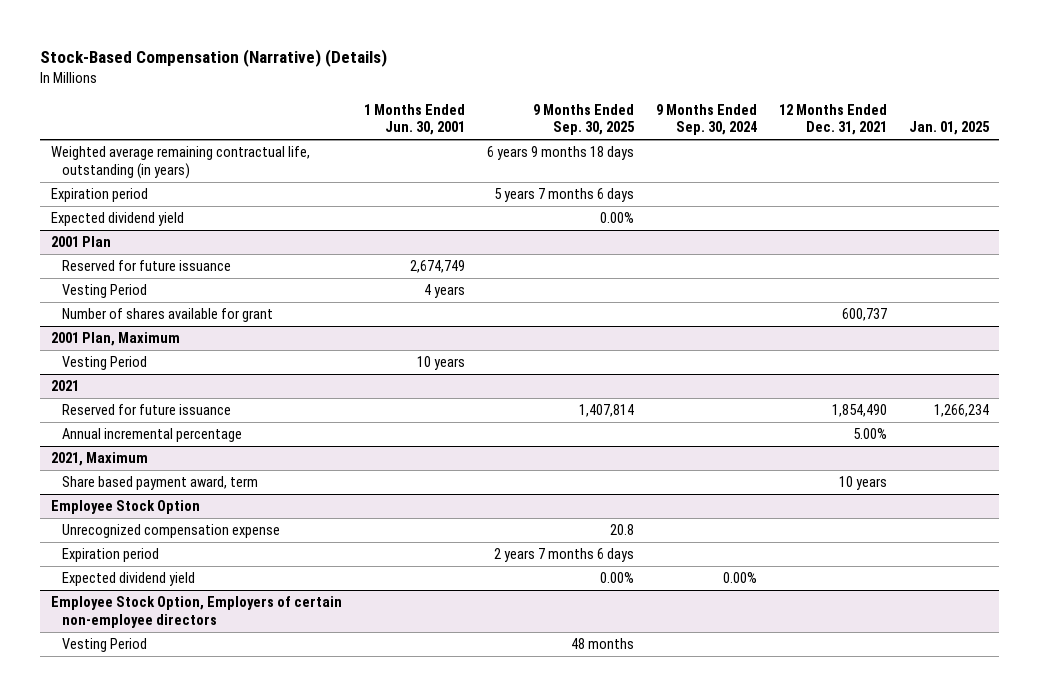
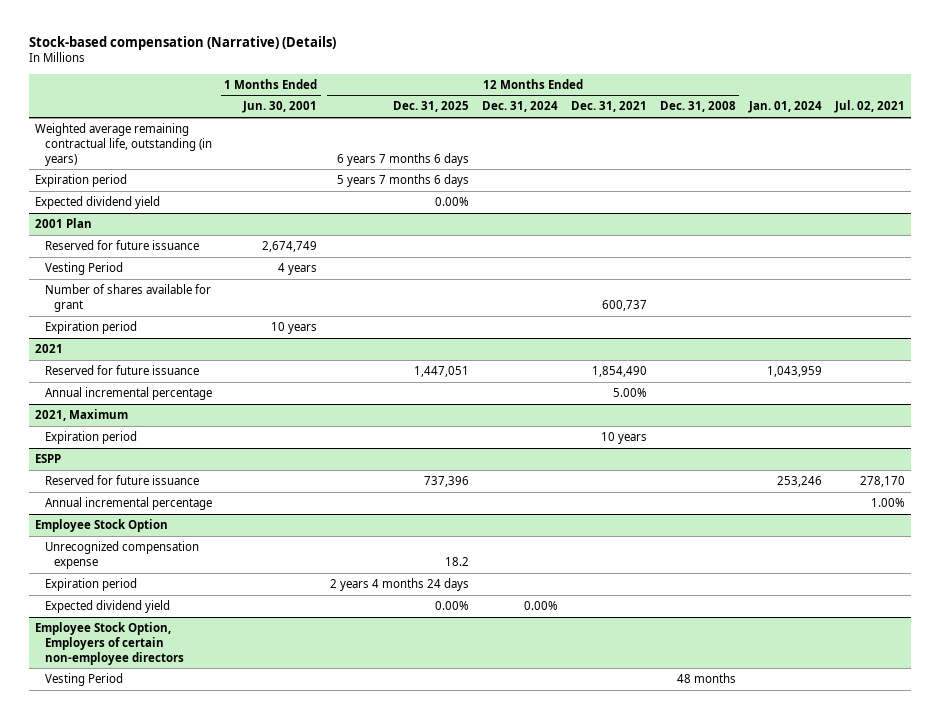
- Stock-Based Compensation (Narrative) (Details)
+ Stock-based compensation (Narrative) (Details)
- | 1 Months Ended Jun. 30, 2001 | 9 Months Ended Sep. 30, 2025 | 9 Months Ended Sep. 30, 2024 | 12 Months Ended Dec. 31, 2021 | Jan. 01, 2025
+ | 1 Months Ended Jun. 30, 2001 | 12 Months Ended Dec. 31, 2025 | 12 Months Ended Dec. 31, 2024 | 12 Months Ended Dec. 31, 2021 | 12 Months Ended Dec. 31, 2008 | Jan. 01, 2024 | Jul. 02, 2021
- 2001 Plan, Maximum
- Vesting Period | 10 years | | | |
@ 2001 Plan
+ Expiration period | 10 years | | | | | |
@ 2021, Maximum
- Share based payment award, term | | | | 10 years |
+ Expiration period | | | | 10 years | | |
+ ESPP
+ Reserved for future issuance | | 737,396 | | | | 253,246 | 278,170
+ Annual incremental percentage | | | | | | | 1.00%

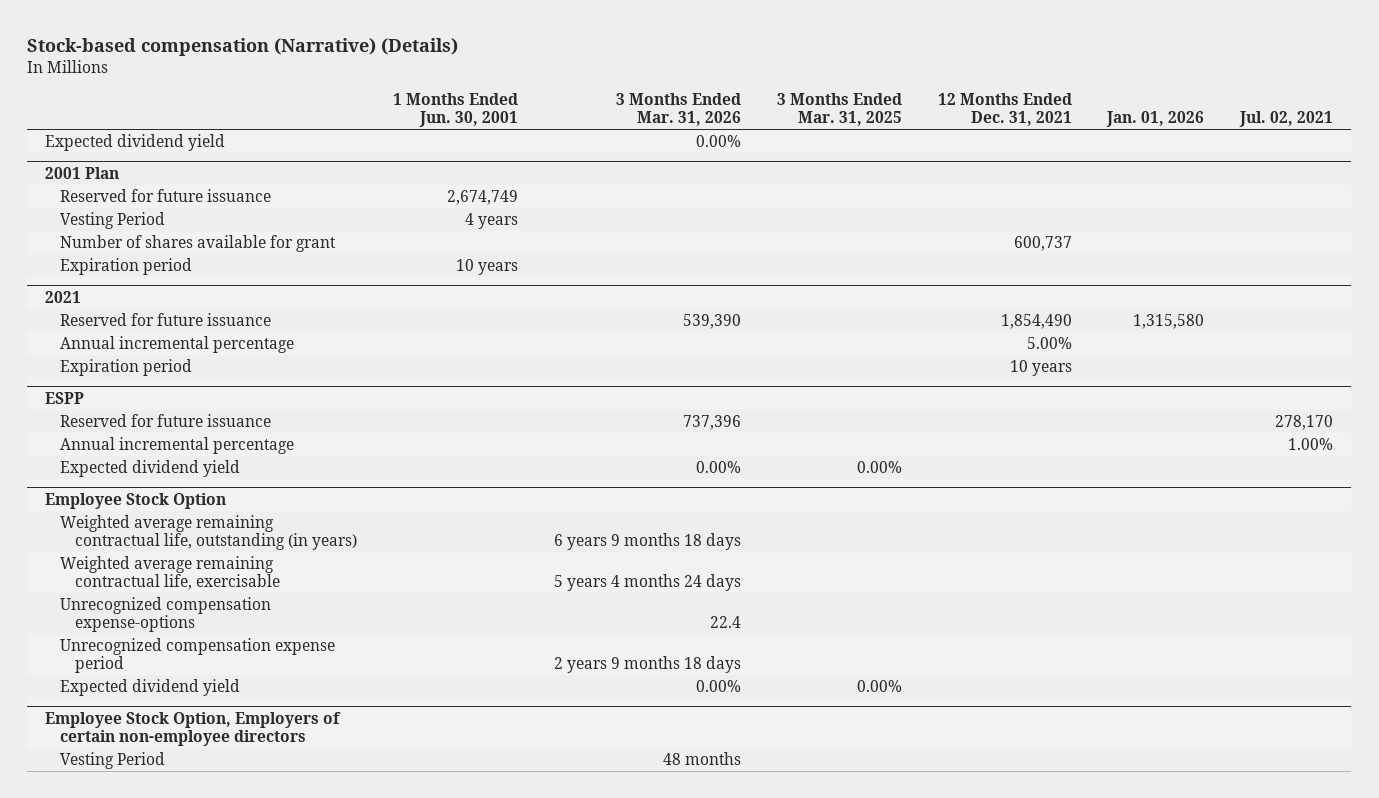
- | 1 Months Ended Jun. 30, 2001 | 12 Months Ended Dec. 31, 2025 | 12 Months Ended Dec. 31, 2024 | 12 Months Ended Dec. 31, 2021 | 12 Months Ended Dec. 31, 2008 | Jan. 01, 2024 | Jul. 02, 2021
+ | 1 Months Ended Jun. 30, 2001 | 3 Months Ended Mar. 31, 2026 | 3 Months Ended Mar. 31, 2025 | 12 Months Ended Dec. 31, 2021 | Jan. 01, 2026 | Jul. 02, 2021
- Weighted average remaining contractual life, outstanding (in years) | | 6 years 7 months 6 days | | | | |
- Expiration period | | 5 years 7 months 6 days | | | | |
- 2021, Maximum
- Expiration period | | | | 10 years | | |
@ 2021
+ Expiration period | | | | 10 years | |
@ ESPP
+ Expected dividend yield | | 0.00% | 0.00% | | |
@ Employee Stock Option
- Unrecognized compensation expense | | 18.2 | | | | |
- Expiration period | | 2 years 4 months 24 days | | | | |
+ Weighted average remaining contractual life, outstanding (in years) | | 6 years 9 months 18 days | | | |
+ Weighted average remaining contractual life, exercisable | | 5 years 4 months 24 days | | | |
+ Unrecognized compensation expense-options | | 22.4 | | | |
+ Unrecognized compensation expense period | | 2 years 9 months 18 days | | | |

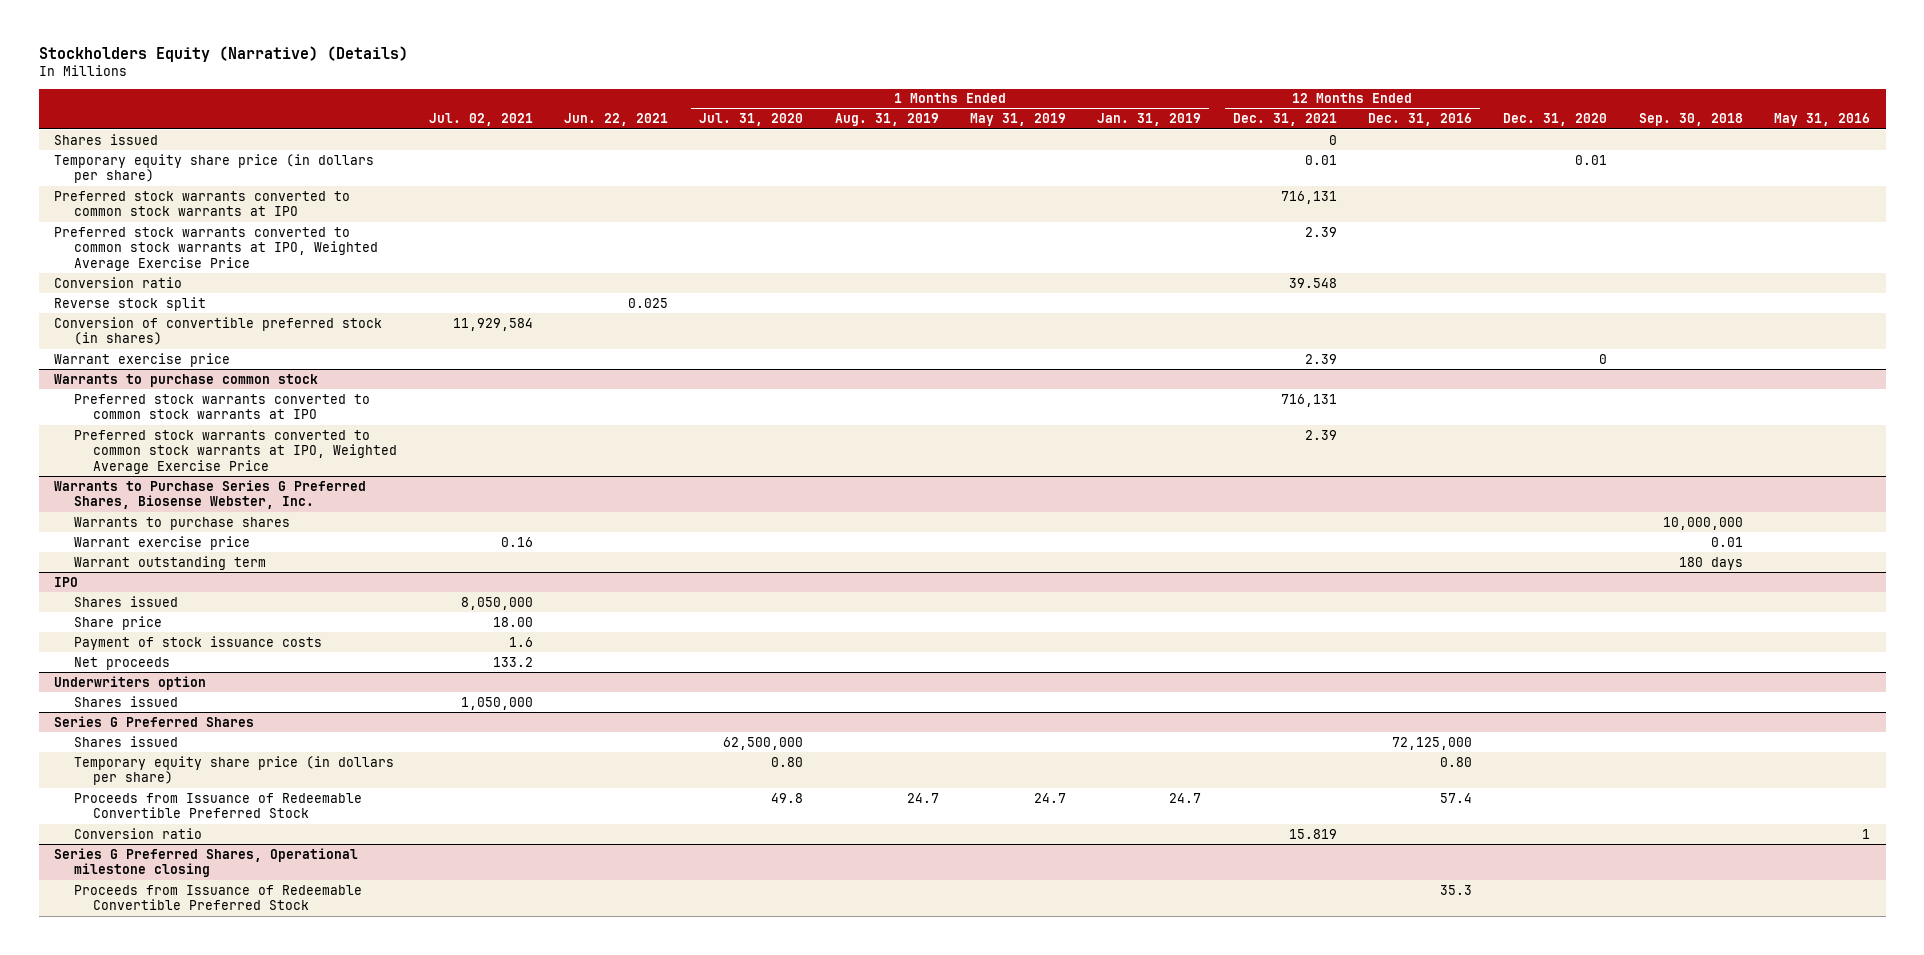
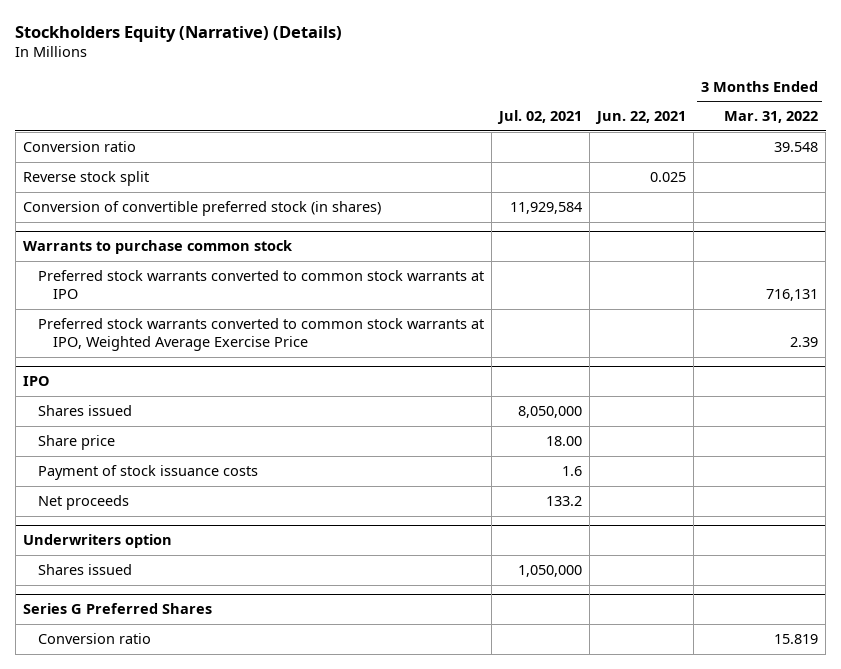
- | Jul. 02, 2021 | Jun. 22, 2021 | 1 Months Ended Jul. 31, 2020 | 1 Months Ended Aug. 31, 2019 | 1 Months Ended May 31, 2019 | 1 Months Ended Jan. 31, 2019 | 12 Months Ended Dec. 31, 2021 | 12 Months Ended Dec. 31, 2016 | Dec. 31, 2020 | Sep. 30, 2018 | May 31, 2016
+ | Jul. 02, 2021 | Jun. 22, 2021 | 3 Months Ended Mar. 31, 2022
- Shares issued | | | | | | | 0 | | | |
- Temporary equity share price (in dollars per share) | | | | | | | 0.01 | | 0.01 | |
- Preferred stock warrants converted to common stock warrants at IPO | | | | | | | 716,131 | | | |
- Preferred stock warrants converted to common stock warrants at IPO, Weighted Average Exercise Price | | | | | | | 2.39 | | | |
- Warrant exercise price | | | | | | | 2.39 | | 0 | |
- Warrants to Purchase Series G Preferred Shares, Biosense Webster, Inc.
- Warrants to purchase shares | | | | | | | | | | 10,000,000 |
- Warrant exercise price | 0.16 | | | | | | | | | 0.01 |
- Warrant outstanding term | | | | | | | | | | 180 days |
@ Series G Preferred Shares
- Shares issued | | | 62,500,000 | | | | | 72,125,000 | | |
- Temporary equity share price (in dollars per share) | | | 0.80 | | | | | 0.80 | | |
- Proceeds from Issuance of Redeemable Convertible Preferred Stock | | | 49.8 | 24.7 | 24.7 | 24.7 | | 57.4 | | |
- Series G Preferred Shares, Operational milestone closing
- Proceeds from Issuance of Redeemable Convertible Preferred Stock | | | | | | | | 35.3 | | |

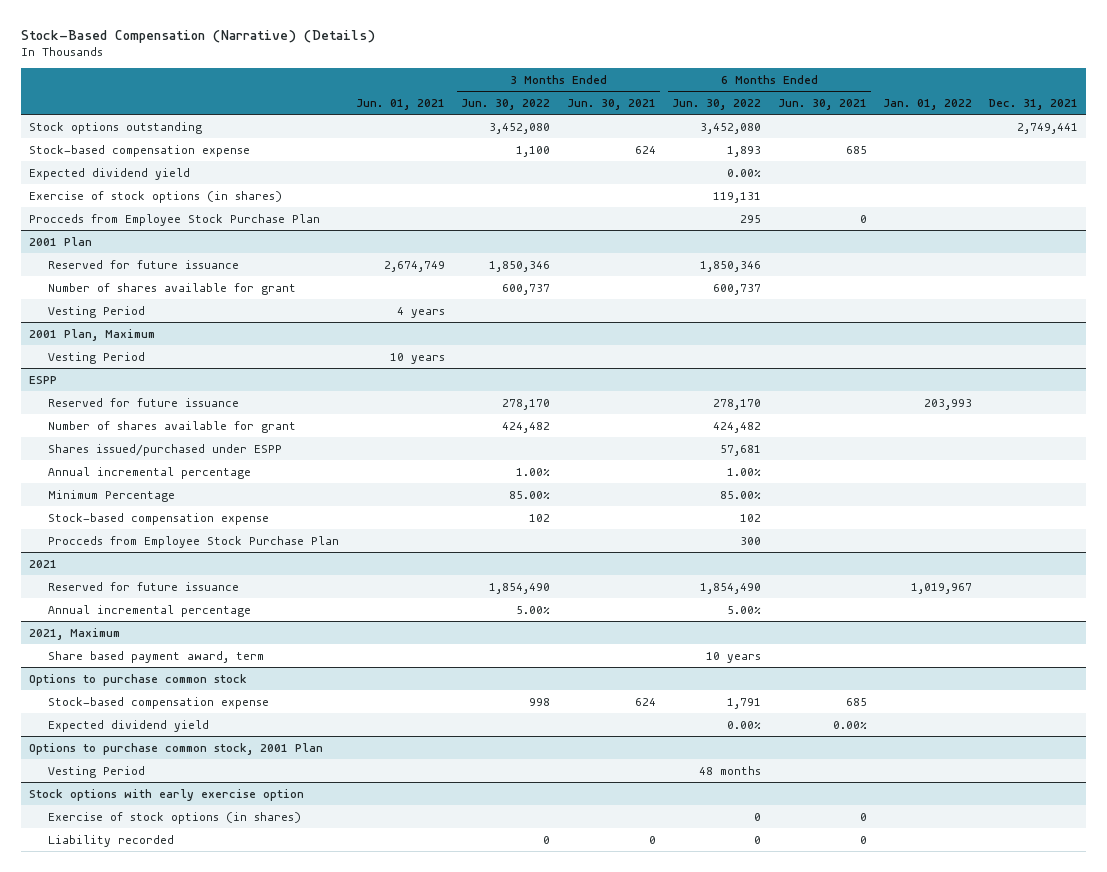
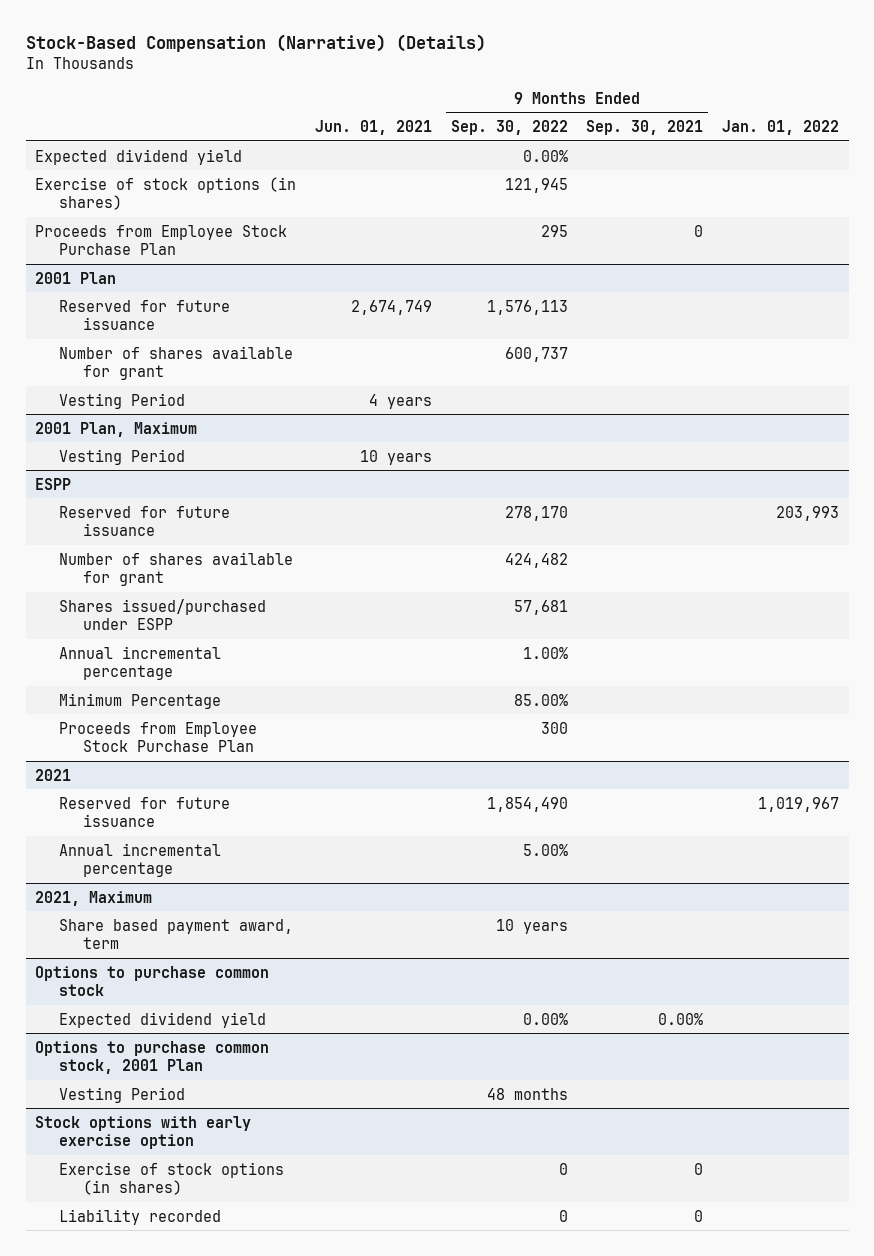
- | Jun. 01, 2021 | 3 Months Ended Jun. 30, 2022 | 3 Months Ended Jun. 30, 2021 | 6 Months Ended Jun. 30, 2022 | 6 Months Ended Jun. 30, 2021 | Jan. 01, 2022 | Dec. 31, 2021
+ | Jun. 01, 2021 | 9 Months Ended Sep. 30, 2022 | 9 Months Ended Sep. 30, 2021 | Jan. 01, 2022
- Stock options outstanding | | 3,452,080 | | 3,452,080 | | | 2,749,441
- Stock-based compensation expense | | 1,100 | 624 | 1,893 | 685 | |
- Procceds from Employee Stock Purchase Plan | | | | 295 | 0 | |
+ Proceeds from Employee Stock Purchase Plan | | 295 | 0 |
@ ESPP
- Stock-based compensation expense | | 102 | | 102 | | |
- Procceds from Employee Stock Purchase Plan | | | | 300 | | |
+ Proceeds from Employee Stock Purchase Plan | | 300 | |
@ Options to purchase common stock
- Stock-based compensation expense | | 998 | 624 | 1,791 | 685 | |

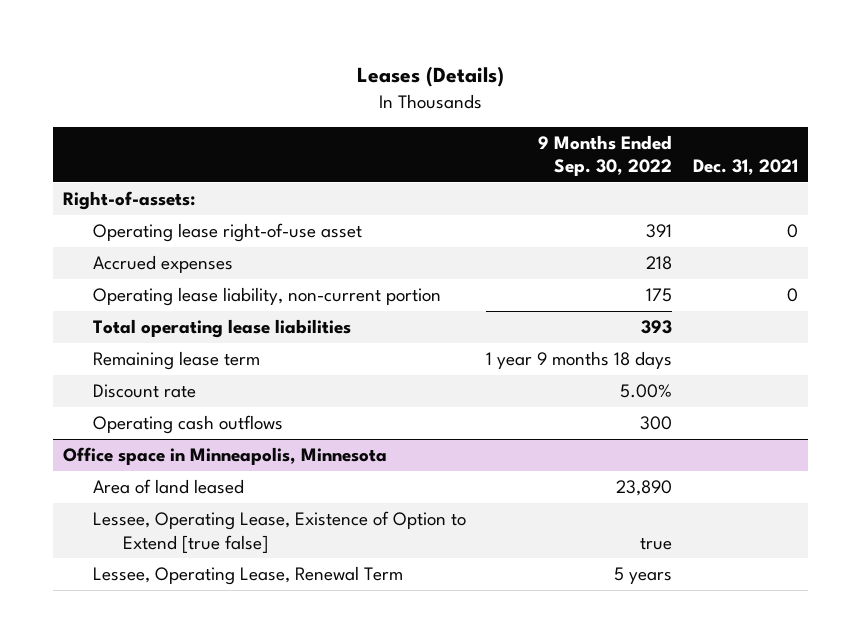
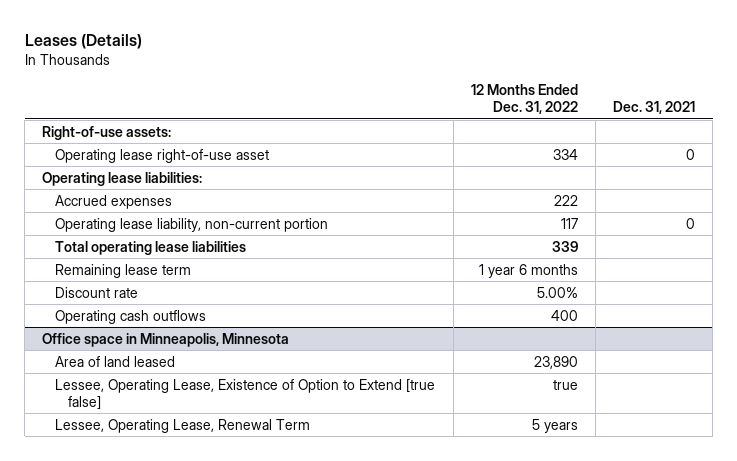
- | 9 Months Ended Sep. 30, 2022 | Dec. 31, 2021
+ | 12 Months Ended Dec. 31, 2022 | Dec. 31, 2021
- Right-of-assets:
+ Right-of-use assets:
+ Operating lease liabilities:

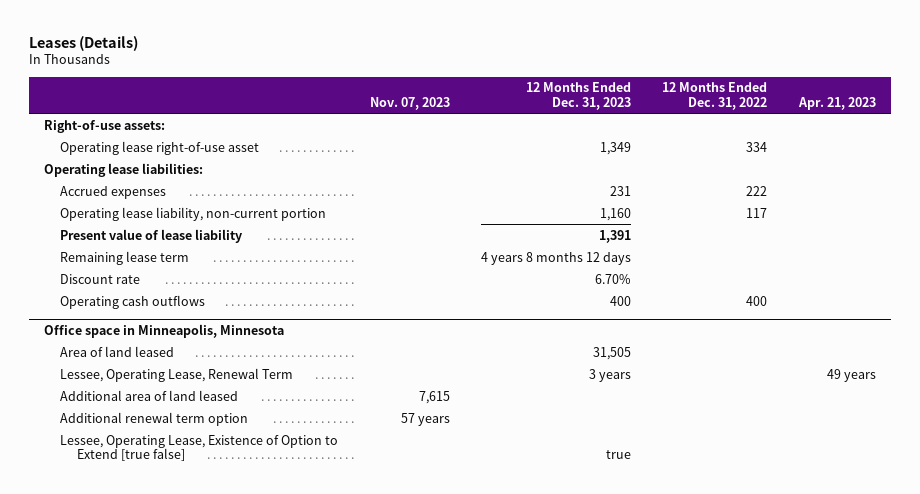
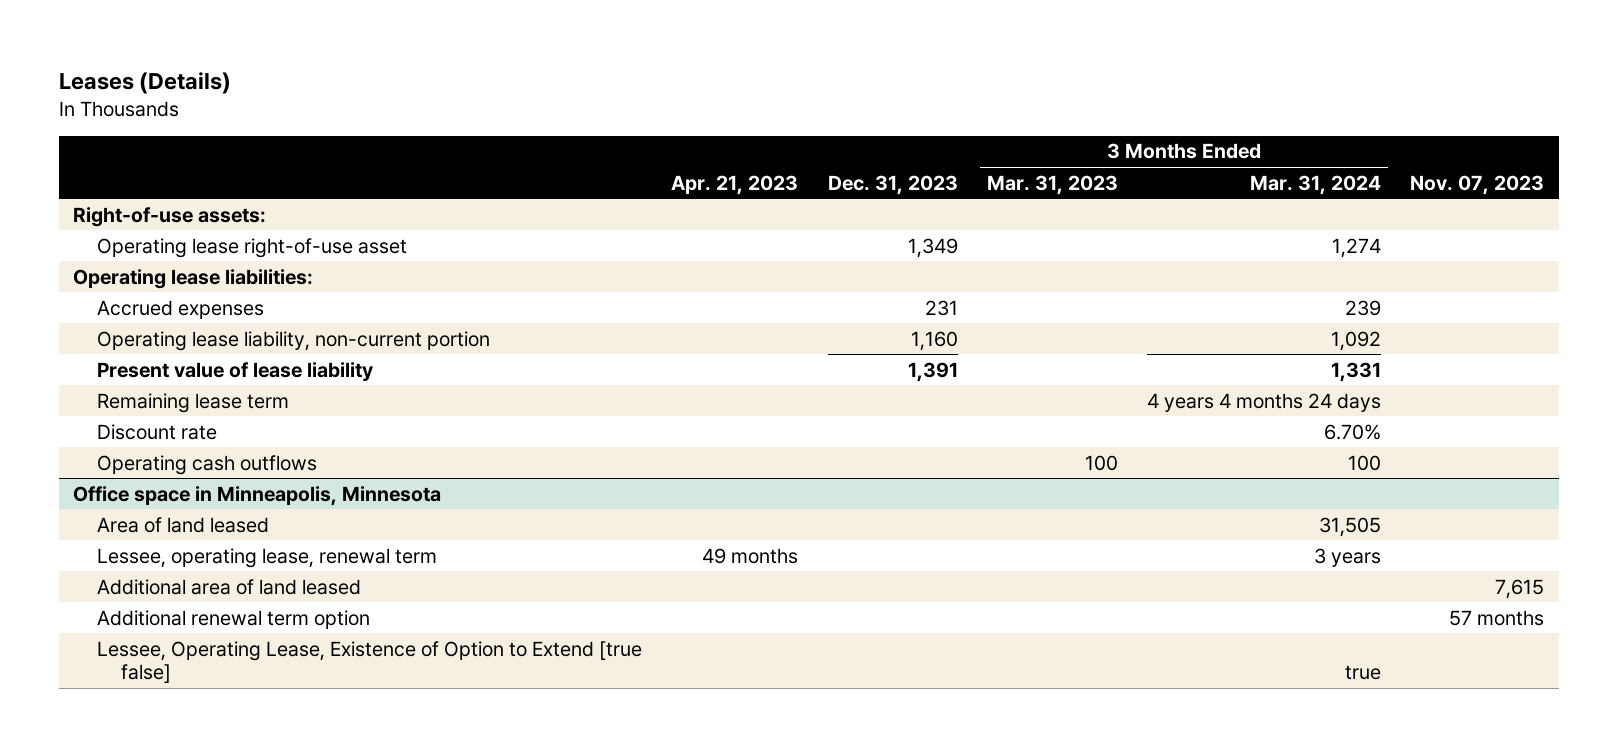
- | Nov. 07, 2023 | 12 Months Ended Dec. 31, 2023 | 12 Months Ended Dec. 31, 2022 | Apr. 21, 2023
+ | Apr. 21, 2023 | Dec. 31, 2023 | 3 Months Ended Mar. 31, 2023 | 3 Months Ended Mar. 31, 2024 | Nov. 07, 2023
@ Office space in Minneapolis, Minnesota
- Lessee, Operating Lease, Renewal Term | | 3 years | | 49 years
+ Lessee, operating lease, renewal term | 49 months | | | 3 years |
- Additional renewal term option | 57 years | | |
+ Additional renewal term option | | | | | 57 months

